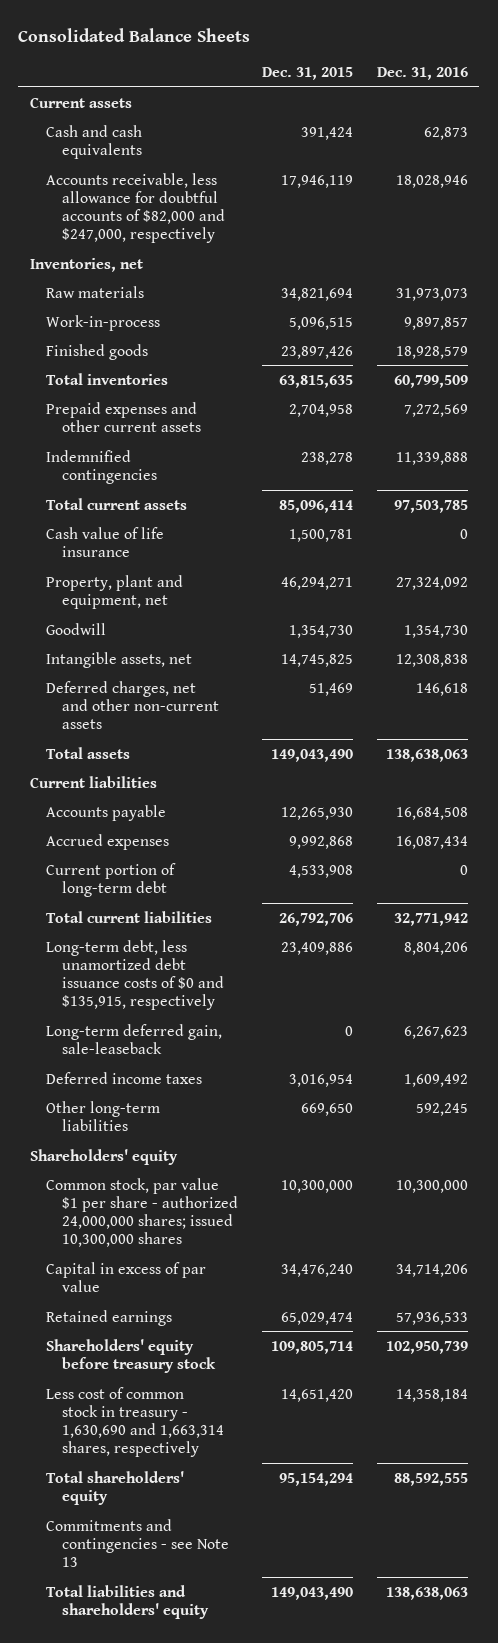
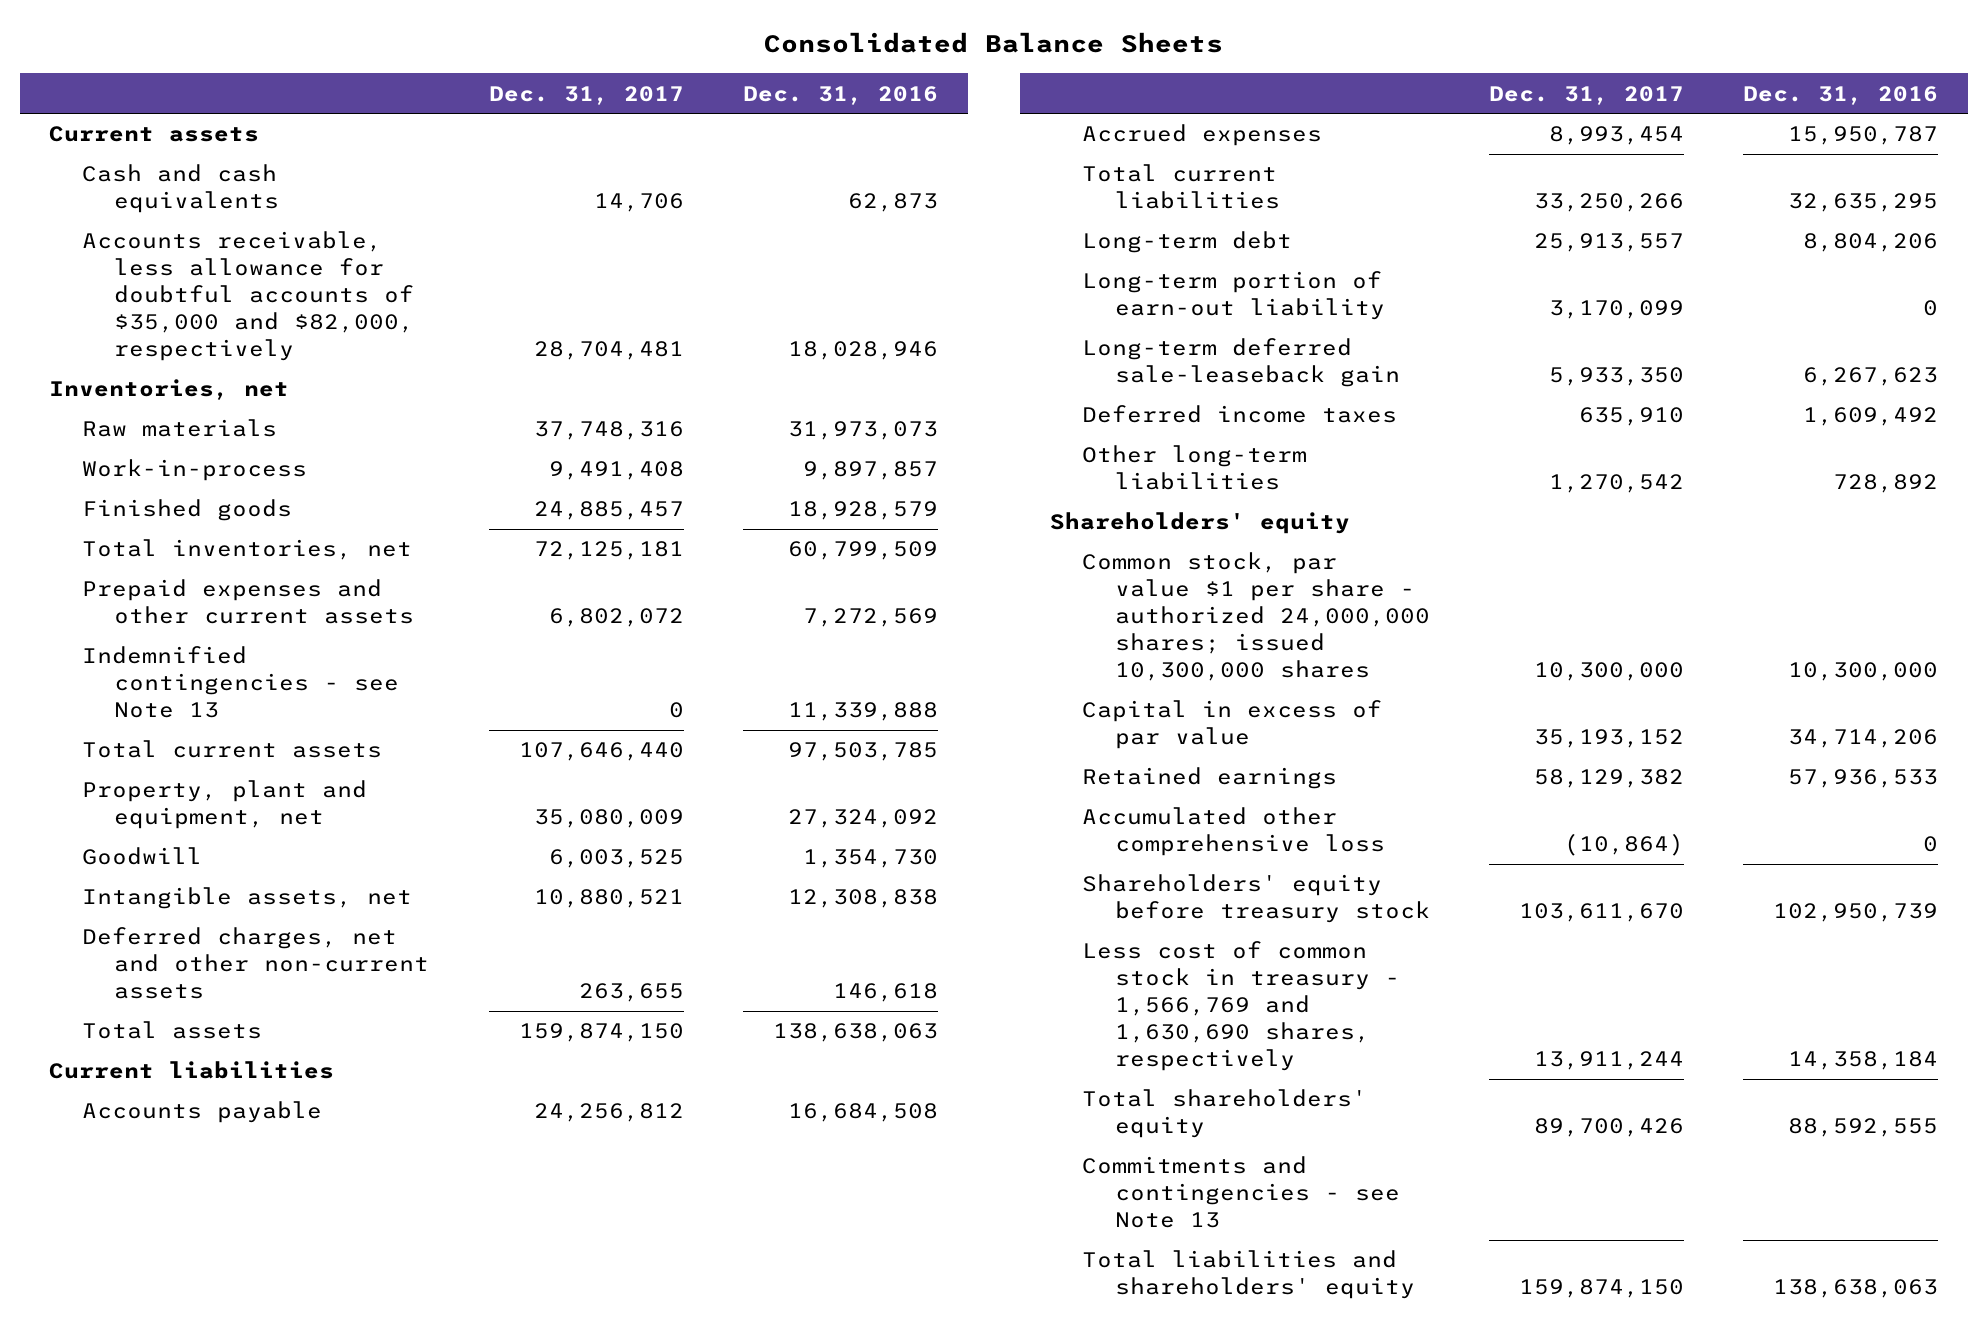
- | Dec. 31, 2015 | Dec. 31, 2016
+ | Dec. 31, 2017 | Dec. 31, 2016
- Accounts receivable, less allowance for doubtful accounts of $82,000 and $247,000, respectively | 17,946,119 | 18,028,946
+ Accounts receivable, less allowance for doubtful accounts of $35,000 and $82,000, respectively | 28,704,481 | 18,028,946
- Total inventories | 63,815,635 | 60,799,509
+ Total inventories, net | 72,125,181 | 60,799,509
- Indemnified contingencies | 238,278 | 11,339,888
+ Indemnified contingencies - see Note 13 | 0 | 11,339,888
- Cash value of life insurance | 1,500,781 | 0
- Accrued expenses | 9,992,868 | 16,087,434
- Current portion of long-term debt | 4,533,908 | 0
- Total current liabilities | 26,792,706 | 32,771,942
- Long-term debt, less unamortized debt issuance costs of $0 and $135,915, respectively | 23,409,886 | 8,804,206
- Long-term deferred gain, sale-leaseback | 0 | 6,267,623
+ Accrued expenses | 8,993,454 | 15,950,787
+ Total current liabilities | 33,250,266 | 32,635,295
+ Long-term debt | 25,913,557 | 8,804,206
+ Long-term portion of earn-out liability | 3,170,099 | 0
+ Long-term deferred sale-leaseback gain | 5,933,350 | 6,267,623
- Other long-term liabilities | 669,650 | 592,245
+ Other long-term liabilities | 1,270,542 | 728,892
+ Accumulated other comprehensive loss | (10,864) | 0
- Less cost of common stock in treasury - 1,630,690 and 1,663,314 shares, respectively | 14,651,420 | 14,358,184
+ Less cost of common stock in treasury - 1,566,769 and 1,630,690 shares, respectively | 13,911,244 | 14,358,184

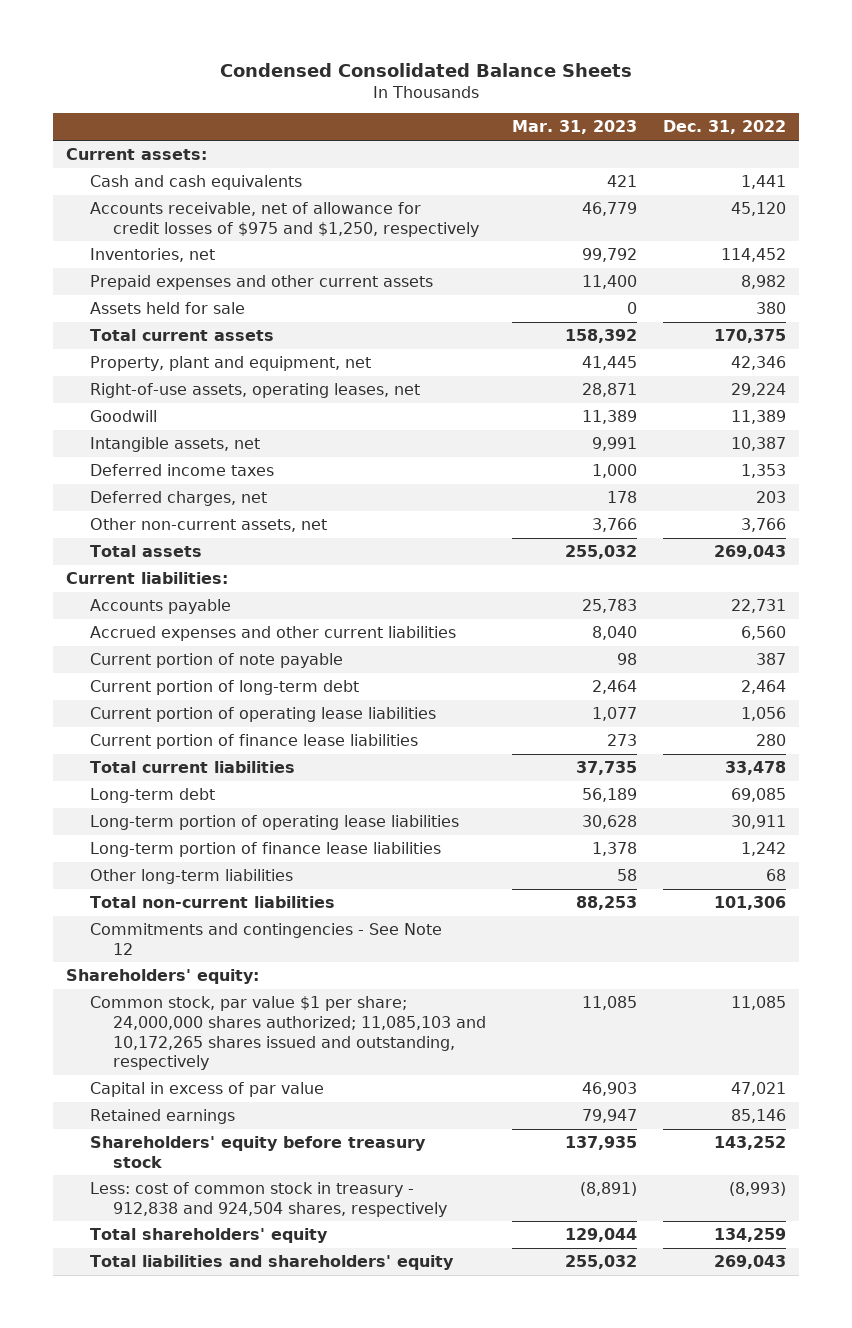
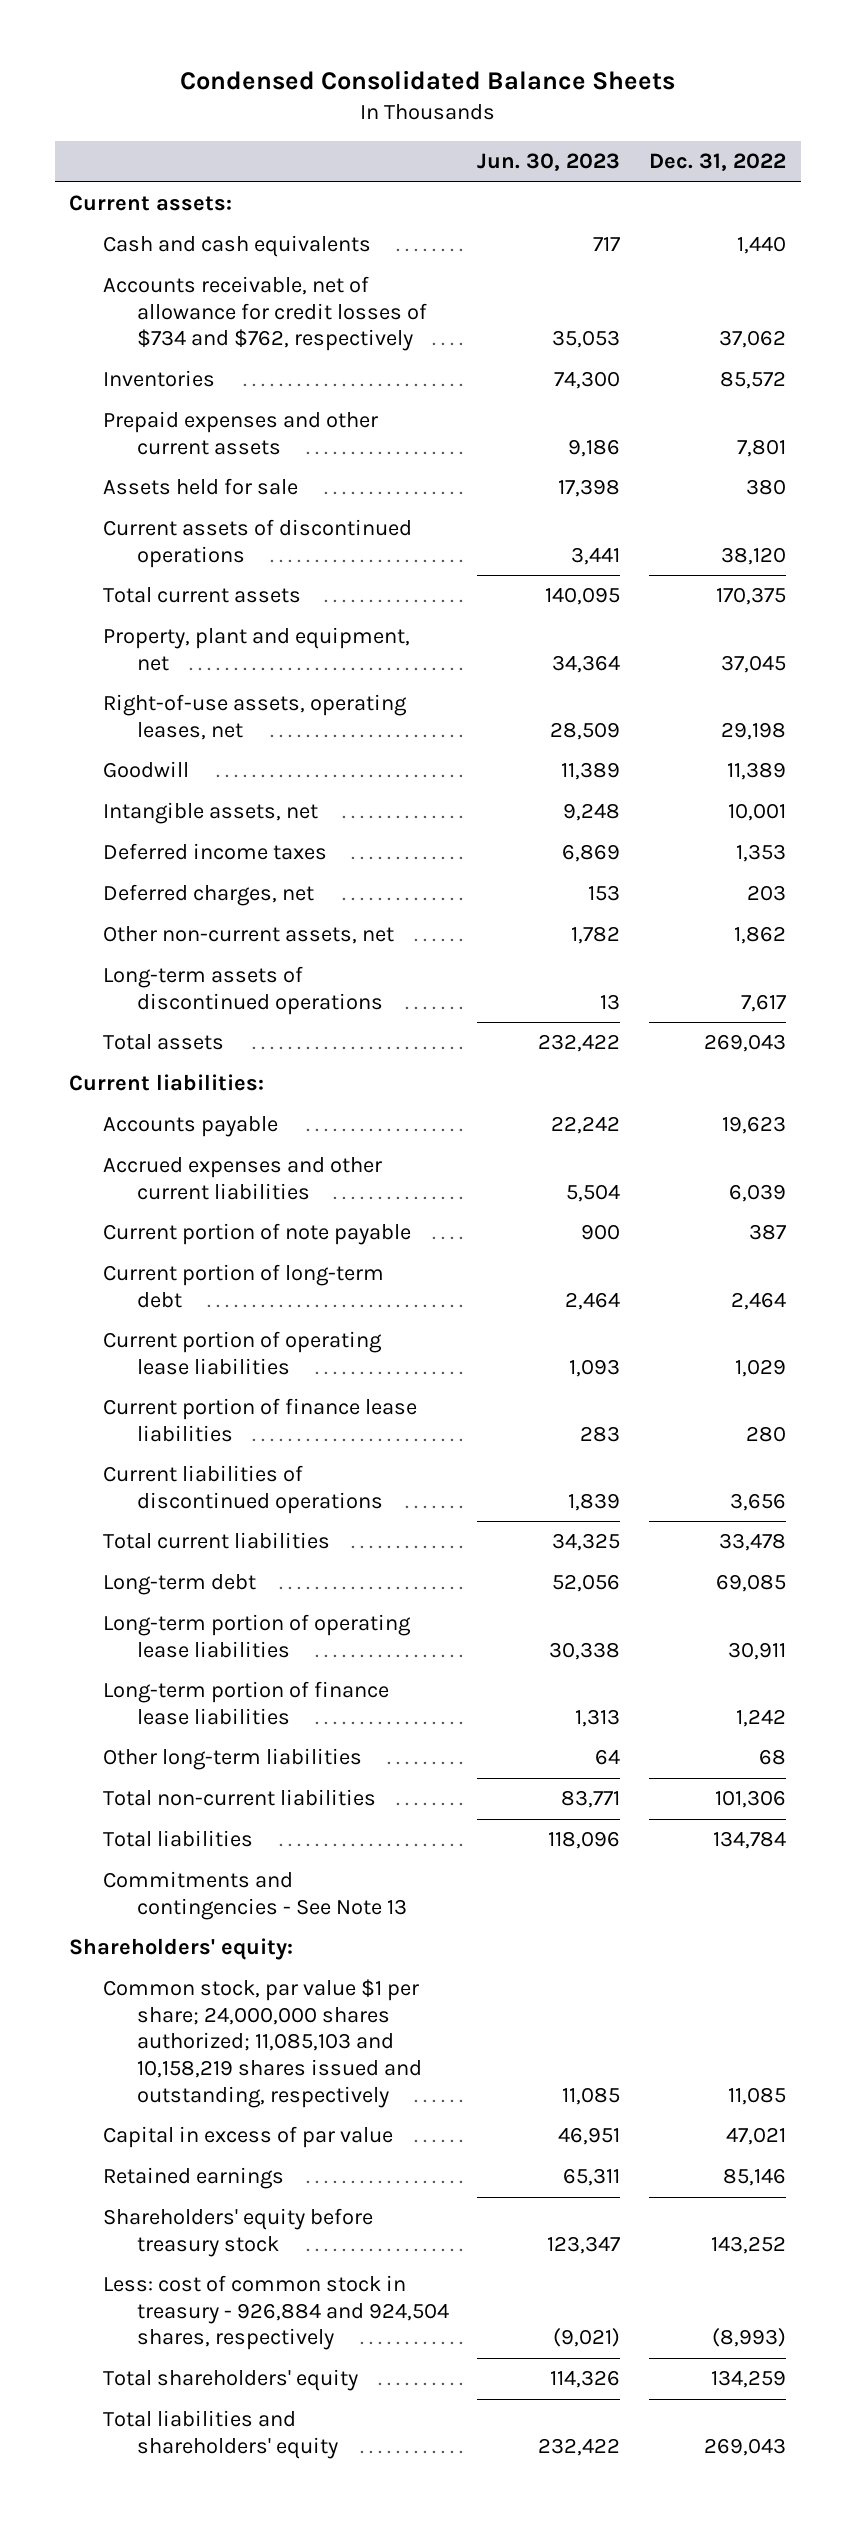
- | Mar. 31, 2023 | Dec. 31, 2022
+ | Jun. 30, 2023 | Dec. 31, 2022
- Cash and cash equivalents | 421 | 1,441
- Accounts receivable, net of allowance for credit losses of $975 and $1,250, respectively | 46,779 | 45,120
- Inventories, net | 99,792 | 114,452
- Prepaid expenses and other current assets | 11,400 | 8,982
+ Cash and cash equivalents | 717 | 1,440
+ Accounts receivable, net of allowance for credit losses of $734 and $762, respectively | 35,053 | 37,062
+ Inventories | 74,300 | 85,572
+ Prepaid expenses and other current assets | 9,186 | 7,801
+ Current assets of discontinued operations | 3,441 | 38,120
- Property, plant and equipment, net | 41,445 | 42,346
- Right-of-use assets, operating leases, net | 28,871 | 29,224
+ Property, plant and equipment, net | 34,364 | 37,045
+ Right-of-use assets, operating leases, net | 28,509 | 29,198
- Intangible assets, net | 9,991 | 10,387
+ Intangible assets, net | 9,248 | 10,001
- Other non-current assets, net | 3,766 | 3,766
+ Other non-current assets, net | 1,782 | 1,862
+ Long-term assets of discontinued operations | 13 | 7,617
- Accounts payable | 25,783 | 22,731
- Accrued expenses and other current liabilities | 8,040 | 6,560
+ Accounts payable | 22,242 | 19,623
+ Accrued expenses and other current liabilities | 5,504 | 6,039
- Current portion of operating lease liabilities | 1,077 | 1,056
+ Current portion of operating lease liabilities | 1,093 | 1,029
+ Current liabilities of discontinued operations | 1,839 | 3,656
- Commitments and contingencies - See Note 12
+ Total liabilities | 118,096 | 134,784
+ Commitments and contingencies - See Note 13
- Common stock, par value $1 per share; 24,000,000 shares authorized; 11,085,103 and 10,172,265 shares issued and outstanding, respectively | 11,085 | 11,085
+ Common stock, par value $1 per share; 24,000,000 shares authorized; 11,085,103 and 10,158,219 shares issued and outstanding, respectively | 11,085 | 11,085
- Less: cost of common stock in treasury - 912,838 and 924,504 shares, respectively | (8,891) | (8,993)
+ Less: cost of common stock in treasury - 926,884 and 924,504 shares, respectively | (9,021) | (8,993)

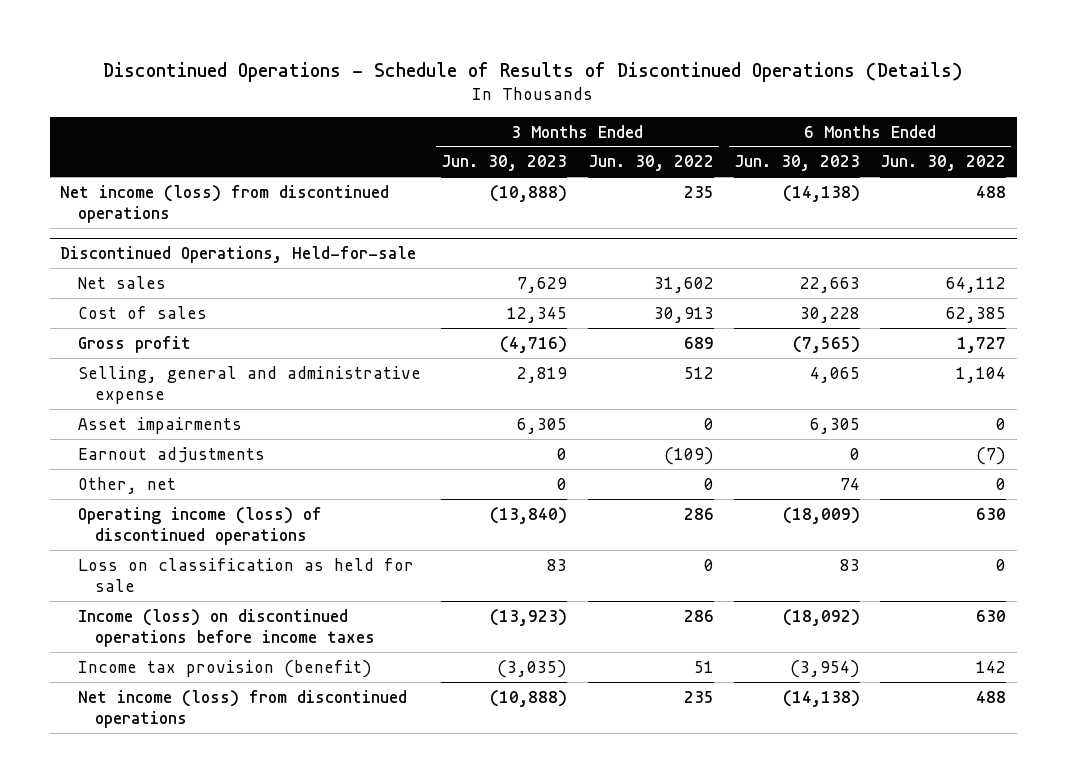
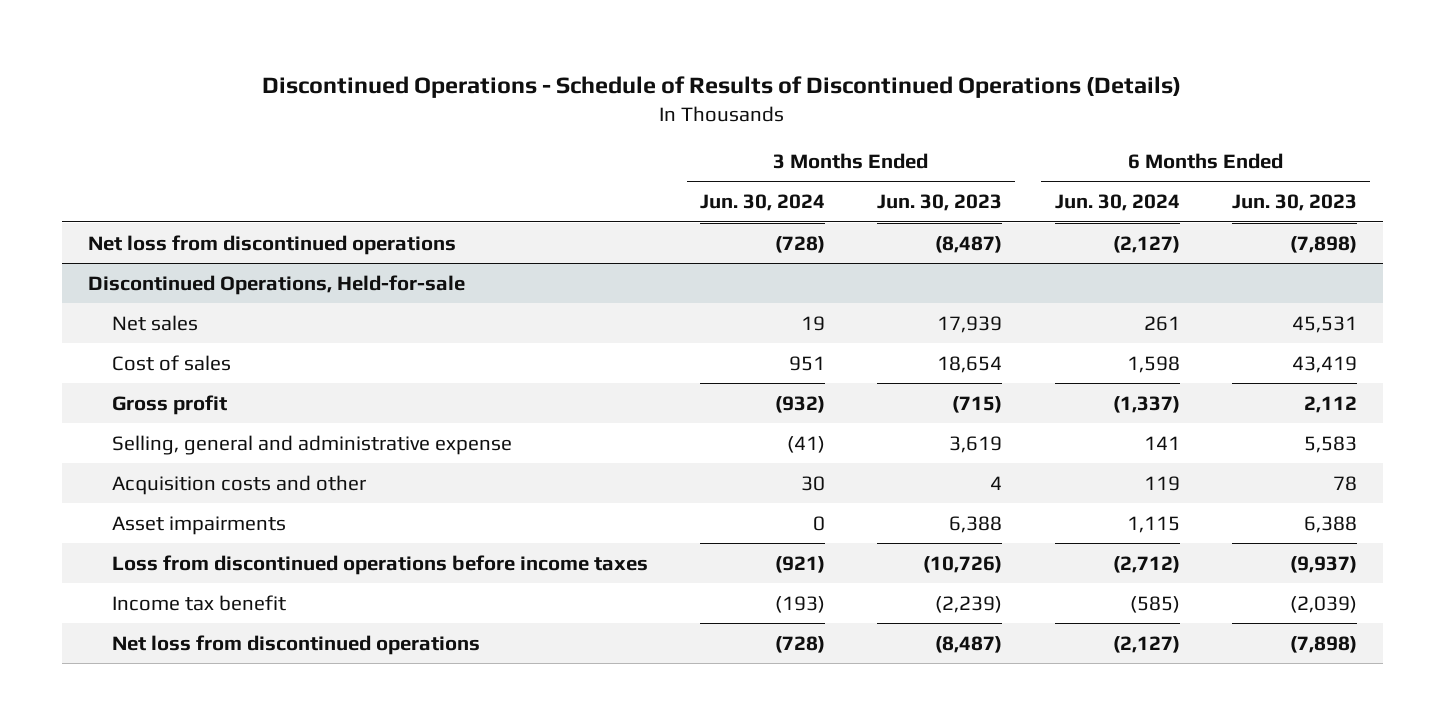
- | 3 Months Ended Jun. 30, 2023 | 3 Months Ended Jun. 30, 2022 | 6 Months Ended Jun. 30, 2023 | 6 Months Ended Jun. 30, 2022
+ | 3 Months Ended Jun. 30, 2024 | 3 Months Ended Jun. 30, 2023 | 6 Months Ended Jun. 30, 2024 | 6 Months Ended Jun. 30, 2023
- Net income (loss) from discontinued operations | (10,888) | 235 | (14,138) | 488
+ Net loss from discontinued operations | (728) | (8,487) | (2,127) | (7,898)
@ Discontinued Operations, Held-for-sale
- Net sales | 7,629 | 31,602 | 22,663 | 64,112
- Cost of sales | 12,345 | 30,913 | 30,228 | 62,385
- Gross profit | (4,716) | 689 | (7,565) | 1,727
- Selling, general and administrative expense | 2,819 | 512 | 4,065 | 1,104
- Asset impairments | 6,305 | 0 | 6,305 | 0
- Earnout adjustments | 0 | (109) | 0 | (7)
- Other, net | 0 | 0 | 74 | 0
- Operating income (loss) of discontinued operations | (13,840) | 286 | (18,009) | 630
- Loss on classification as held for sale | 83 | 0 | 83 | 0
- Income (loss) on discontinued operations before income taxes | (13,923) | 286 | (18,092) | 630
- Income tax provision (benefit) | (3,035) | 51 | (3,954) | 142
- Net income (loss) from discontinued operations | (10,888) | 235 | (14,138) | 488
+ Net sales | 19 | 17,939 | 261 | 45,531
+ Cost of sales | 951 | 18,654 | 1,598 | 43,419
+ Gross profit | (932) | (715) | (1,337) | 2,112
+ Selling, general and administrative expense | (41) | 3,619 | 141 | 5,583
+ Acquisition costs and other | 30 | 4 | 119 | 78
+ Asset impairments | 0 | 6,388 | 1,115 | 6,388
+ Loss from discontinued operations before income taxes | (921) | (10,726) | (2,712) | (9,937)
+ Income tax benefit | (193) | (2,239) | (585) | (2,039)
+ Net loss from discontinued operations | (728) | (8,487) | (2,127) | (7,898)

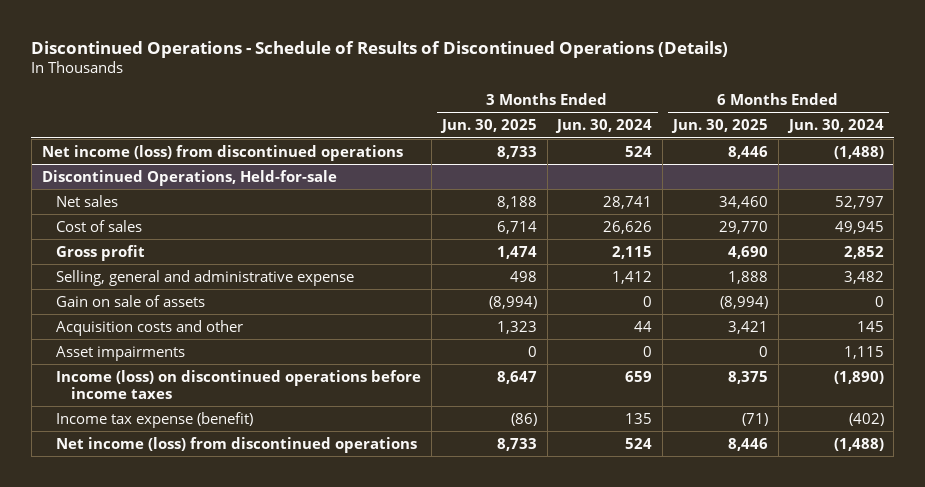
- | 3 Months Ended Jun. 30, 2024 | 3 Months Ended Jun. 30, 2023 | 6 Months Ended Jun. 30, 2024 | 6 Months Ended Jun. 30, 2023
+ | 3 Months Ended Jun. 30, 2025 | 3 Months Ended Jun. 30, 2024 | 6 Months Ended Jun. 30, 2025 | 6 Months Ended Jun. 30, 2024
- Net loss from discontinued operations | (728) | (8,487) | (2,127) | (7,898)
+ Net income (loss) from discontinued operations | 8,733 | 524 | 8,446 | (1,488)
@ Discontinued Operations, Held-for-sale
- Net sales | 19 | 17,939 | 261 | 45,531
- Cost of sales | 951 | 18,654 | 1,598 | 43,419
- Gross profit | (932) | (715) | (1,337) | 2,112
- Selling, general and administrative expense | (41) | 3,619 | 141 | 5,583
- Acquisition costs and other | 30 | 4 | 119 | 78
+ Net sales | 8,188 | 28,741 | 34,460 | 52,797
+ Cost of sales | 6,714 | 26,626 | 29,770 | 49,945
+ Gross profit | 1,474 | 2,115 | 4,690 | 2,852
+ Selling, general and administrative expense | 498 | 1,412 | 1,888 | 3,482
+ Gain on sale of assets | (8,994) | 0 | (8,994) | 0
+ Acquisition costs and other | 1,323 | 44 | 3,421 | 145
- Loss from discontinued operations before income taxes | (921) | (10,726) | (2,712) | (9,937)
- Income tax benefit | (193) | (2,239) | (585) | (2,039)
- Net loss from discontinued operations | (728) | (8,487) | (2,127) | (7,898)
+ Income (loss) on discontinued operations before income taxes | 8,647 | 659 | 8,375 | (1,890)
+ Income tax expense (benefit) | (86) | 135 | (71) | (402)
+ Net income (loss) from discontinued operations | 8,733 | 524 | 8,446 | (1,488)

